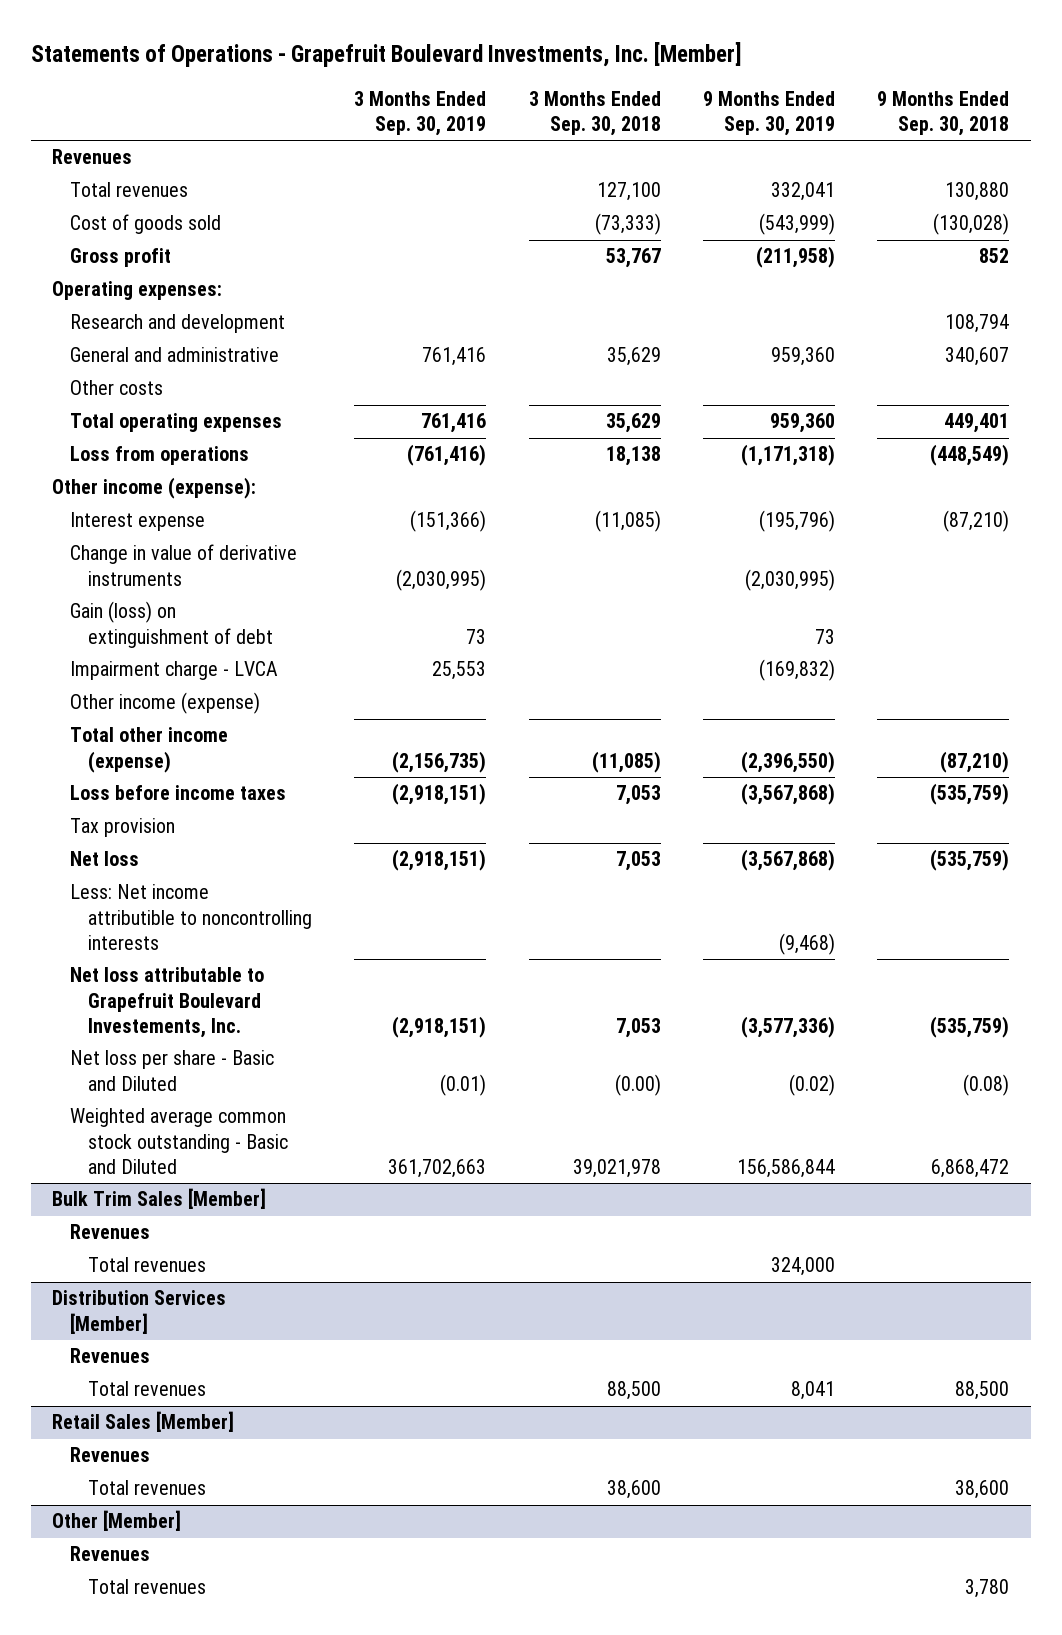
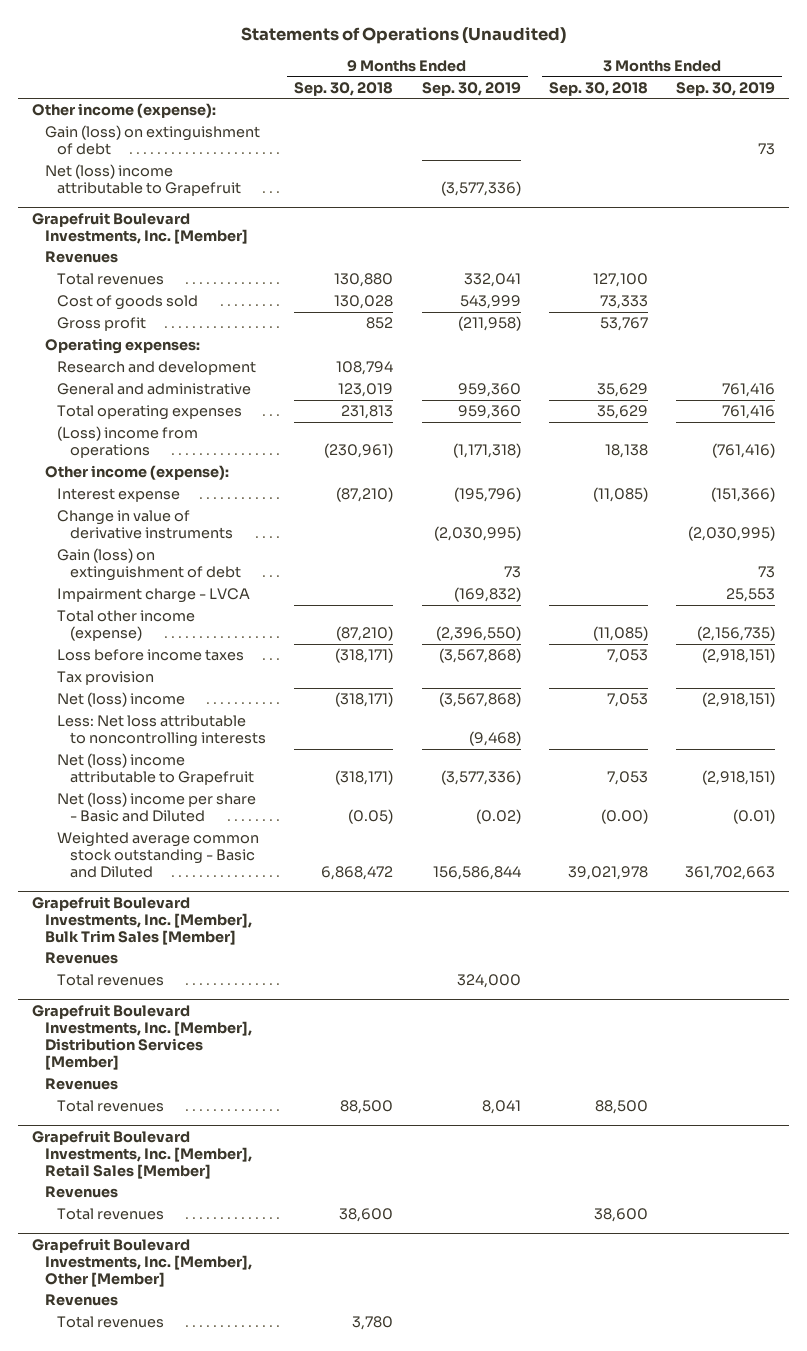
- Statements of Operations - Grapefruit Boulevard Investments, Inc. [Member]
+ Statements of Operations (Unaudited)
- | 3 Months Ended Sep. 30, 2019 | 3 Months Ended Sep. 30, 2018 | 9 Months Ended Sep. 30, 2019 | 9 Months Ended Sep. 30, 2018
+ | 9 Months Ended Sep. 30, 2018 | 9 Months Ended Sep. 30, 2019 | 3 Months Ended Sep. 30, 2018 | 3 Months Ended Sep. 30, 2019
+ Other income (expense):
+ Gain (loss) on extinguishment of debt | | | | 73
+ Net (loss) income attributable to Grapefruit | | (3,577,336) | |
+ Grapefruit Boulevard Investments, Inc. [Member]
- Cost of goods sold | | (73,333) | (543,999) | (130,028)
+ Cost of goods sold | 130,028 | 543,999 | 73,333 |
- General and administrative | 761,416 | 35,629 | 959,360 | 340,607
- Other costs
- Total operating expenses | 761,416 | 35,629 | 959,360 | 449,401
- Loss from operations | (761,416) | 18,138 | (1,171,318) | (448,549)
+ General and administrative | 123,019 | 959,360 | 35,629 | 761,416
+ Total operating expenses | 231,813 | 959,360 | 35,629 | 761,416
+ (Loss) income from operations | (230,961) | (1,171,318) | 18,138 | (761,416)
- Other income (expense)
- Loss before income taxes | (2,918,151) | 7,053 | (3,567,868) | (535,759)
+ Loss before income taxes | (318,171) | (3,567,868) | 7,053 | (2,918,151)
- Net loss | (2,918,151) | 7,053 | (3,567,868) | (535,759)
- Less: Net income attributible to noncontrolling interests | | | (9,468) |
- Net loss attributable to Grapefruit Boulevard Investements, Inc. | (2,918,151) | 7,053 | (3,577,336) | (535,759)
- Net loss per share - Basic and Diluted | (0.01) | (0.00) | (0.02) | (0.08)
+ Net (loss) income | (318,171) | (3,567,868) | 7,053 | (2,918,151)
+ Less: Net loss attributable to noncontrolling interests | | (9,468) | |
+ Net (loss) income attributable to Grapefruit | (318,171) | (3,577,336) | 7,053 | (2,918,151)
+ Net (loss) income per share - Basic and Diluted | (0.05) | (0.02) | (0.00) | (0.01)
- Bulk Trim Sales [Member]
+ Grapefruit Boulevard Investments, Inc. [Member], Bulk Trim Sales [Member]
- Distribution Services [Member]
+ Grapefruit Boulevard Investments, Inc. [Member], Distribution Services [Member]
- Retail Sales [Member]
+ Grapefruit Boulevard Investments, Inc. [Member], Retail Sales [Member]
- Other [Member]
+ Grapefruit Boulevard Investments, Inc. [Member], Other [Member]

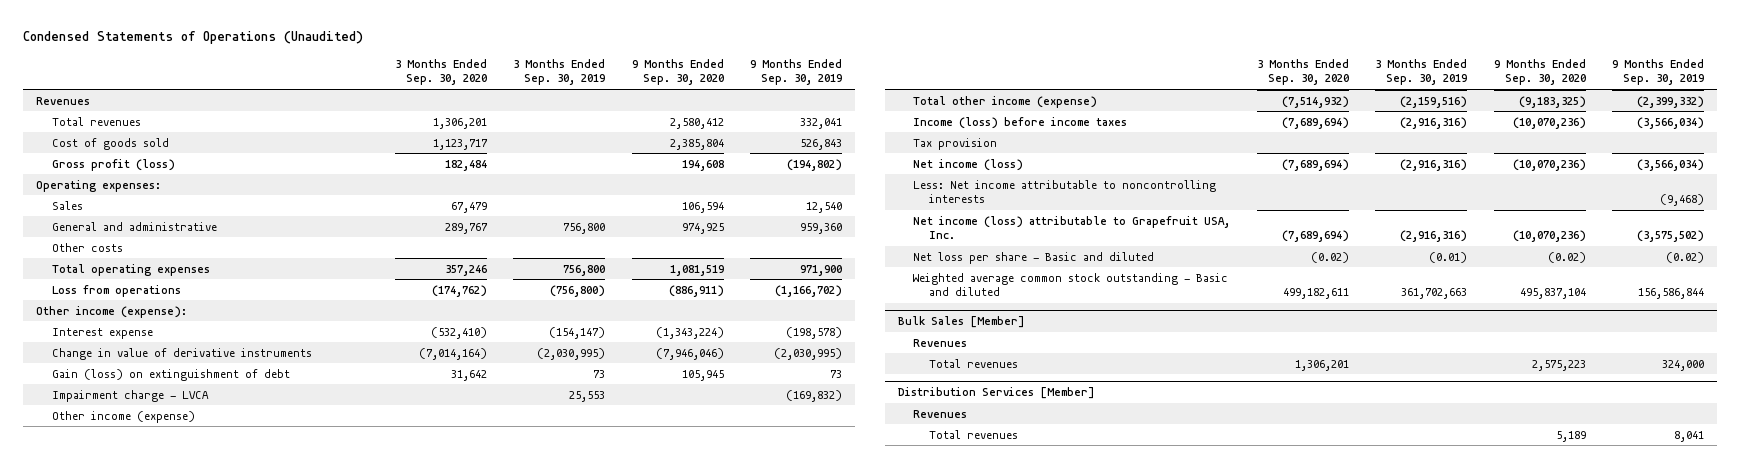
- Statements of Operations (Unaudited)
+ Condensed Statements of Operations (Unaudited)
- | 9 Months Ended Sep. 30, 2018 | 9 Months Ended Sep. 30, 2019 | 3 Months Ended Sep. 30, 2018 | 3 Months Ended Sep. 30, 2019
+ | 3 Months Ended Sep. 30, 2020 | 3 Months Ended Sep. 30, 2019 | 9 Months Ended Sep. 30, 2020 | 9 Months Ended Sep. 30, 2019
- Other income (expense):
- Gain (loss) on extinguishment of debt | | | | 73
- Net (loss) income attributable to Grapefruit | | (3,577,336) | |
- Grapefruit Boulevard Investments, Inc. [Member]
- Cost of goods sold | 130,028 | 543,999 | 73,333 |
- Gross profit | 852 | (211,958) | 53,767 |
+ Cost of goods sold | 1,123,717 | | 2,385,804 | 526,843
+ Gross profit (loss) | 182,484 | | 194,608 | (194,802)
- Research and development | 108,794 | | |
- General and administrative | 123,019 | 959,360 | 35,629 | 761,416
- Total operating expenses | 231,813 | 959,360 | 35,629 | 761,416
- (Loss) income from operations | (230,961) | (1,171,318) | 18,138 | (761,416)
+ Sales | 67,479 | | 106,594 | 12,540
+ General and administrative | 289,767 | 756,800 | 974,925 | 959,360
+ Other costs
+ Total operating expenses | 357,246 | 756,800 | 1,081,519 | 971,900
+ Loss from operations | (174,762) | (756,800) | (886,911) | (1,166,702)
- Interest expense | (87,210) | (195,796) | (11,085) | (151,366)
+ Interest expense | (532,410) | (154,147) | (1,343,224) | (198,578)
- Total other income (expense) | (87,210) | (2,396,550) | (11,085) | (2,156,735)
- Loss before income taxes | (318,171) | (3,567,868) | 7,053 | (2,918,151)
+ Other income (expense)
+ Total other income (expense) | (7,514,932) | (2,159,516) | (9,183,325) | (2,399,332)
+ Income (loss) before income taxes | (7,689,694) | (2,916,316) | (10,070,236) | (3,566,034)
- Net (loss) income | (318,171) | (3,567,868) | 7,053 | (2,918,151)
- Less: Net loss attributable to noncontrolling interests | | (9,468) | |
- Net (loss) income attributable to Grapefruit | (318,171) | (3,577,336) | 7,053 | (2,918,151)
- Net (loss) income per share - Basic and Diluted | (0.05) | (0.02) | (0.00) | (0.01)
- Weighted average common stock outstanding - Basic and Diluted | 6,868,472 | 156,586,844 | 39,021,978 | 361,702,663
- Grapefruit Boulevard Investments, Inc. [Member], Bulk Trim Sales [Member]
+ Net income (loss) | (7,689,694) | (2,916,316) | (10,070,236) | (3,566,034)
+ Less: Net income attributable to noncontrolling interests | | | | (9,468)
+ Net income (loss) attributable to Grapefruit USA, Inc. | (7,689,694) | (2,916,316) | (10,070,236) | (3,575,502)
+ Net loss per share - Basic and diluted | (0.02) | (0.01) | (0.02) | (0.02)
+ Weighted average common stock outstanding - Basic and diluted | 499,182,611 | 361,702,663 | 495,837,104 | 156,586,844
+ Bulk Sales [Member]
- Grapefruit Boulevard Investments, Inc. [Member], Distribution Services [Member]
+ Distribution Services [Member]
- Grapefruit Boulevard Investments, Inc. [Member], Retail Sales [Member]
- Revenues
- Total revenues | 38,600 | | 38,600 |
- Grapefruit Boulevard Investments, Inc. [Member], Other [Member]
- Revenues
- Total revenues | 3,780 | | |

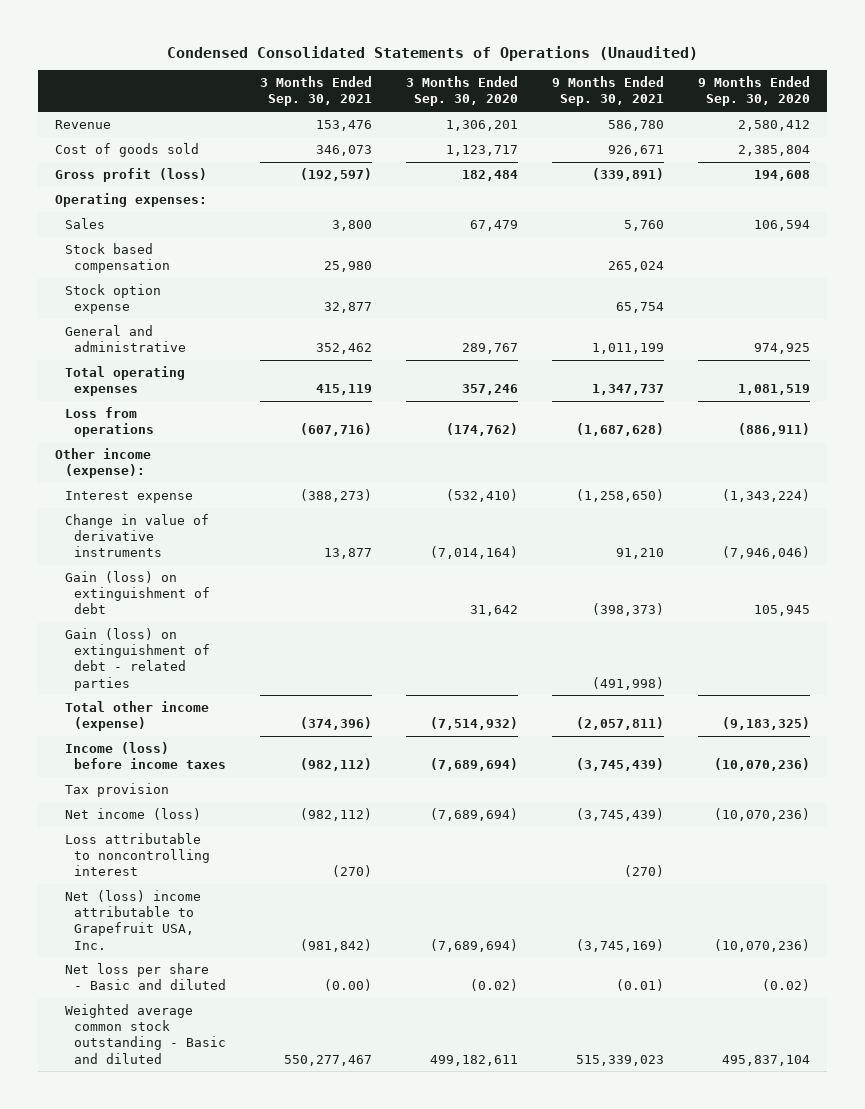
- Condensed Statements of Operations (Unaudited)
+ Condensed Consolidated Statements of Operations (Unaudited)
- | 3 Months Ended Sep. 30, 2020 | 3 Months Ended Sep. 30, 2019 | 9 Months Ended Sep. 30, 2020 | 9 Months Ended Sep. 30, 2019
+ | 3 Months Ended Sep. 30, 2021 | 3 Months Ended Sep. 30, 2020 | 9 Months Ended Sep. 30, 2021 | 9 Months Ended Sep. 30, 2020
- Revenues
- Total revenues | 1,306,201 | | 2,580,412 | 332,041
+ Revenue | 153,476 | 1,306,201 | 586,780 | 2,580,412
+ Stock based compensation | 25,980 | | 265,024 |
+ Stock option expense | 32,877 | | 65,754 |
- Other costs
- Impairment charge - LVCA | | 25,553 | | (169,832)
- Other income (expense)
+ Gain (loss) on extinguishment of debt - related parties | | | (491,998) |
- Less: Net income attributable to noncontrolling interests | | | | (9,468)
- Net income (loss) attributable to Grapefruit USA, Inc. | (7,689,694) | (2,916,316) | (10,070,236) | (3,575,502)
+ Loss attributable to noncontrolling interest | (270) | | (270) |
+ Net (loss) income attributable to Grapefruit USA, Inc. | (981,842) | (7,689,694) | (3,745,169) | (10,070,236)
- Bulk Sales [Member]
- Revenues
- Total revenues | 1,306,201 | | 2,575,223 | 324,000
- Distribution Services [Member]
- Revenues
- Total revenues | | | 5,189 | 8,041

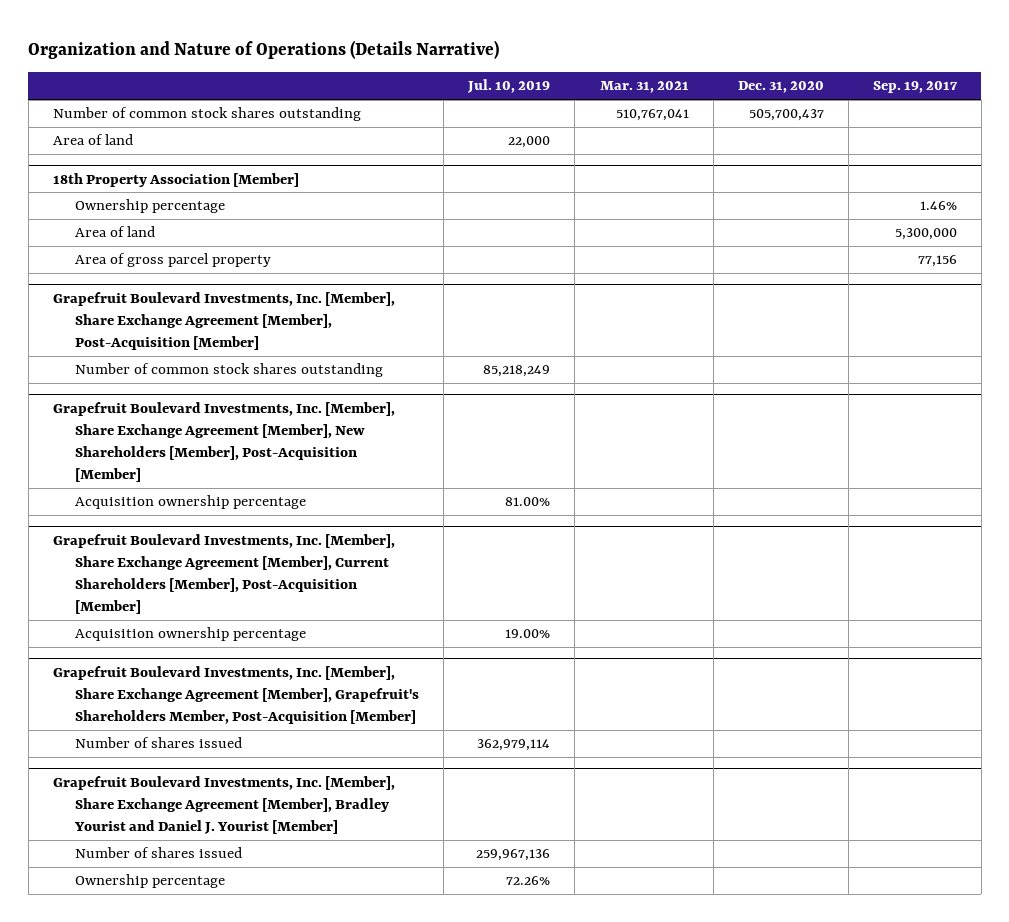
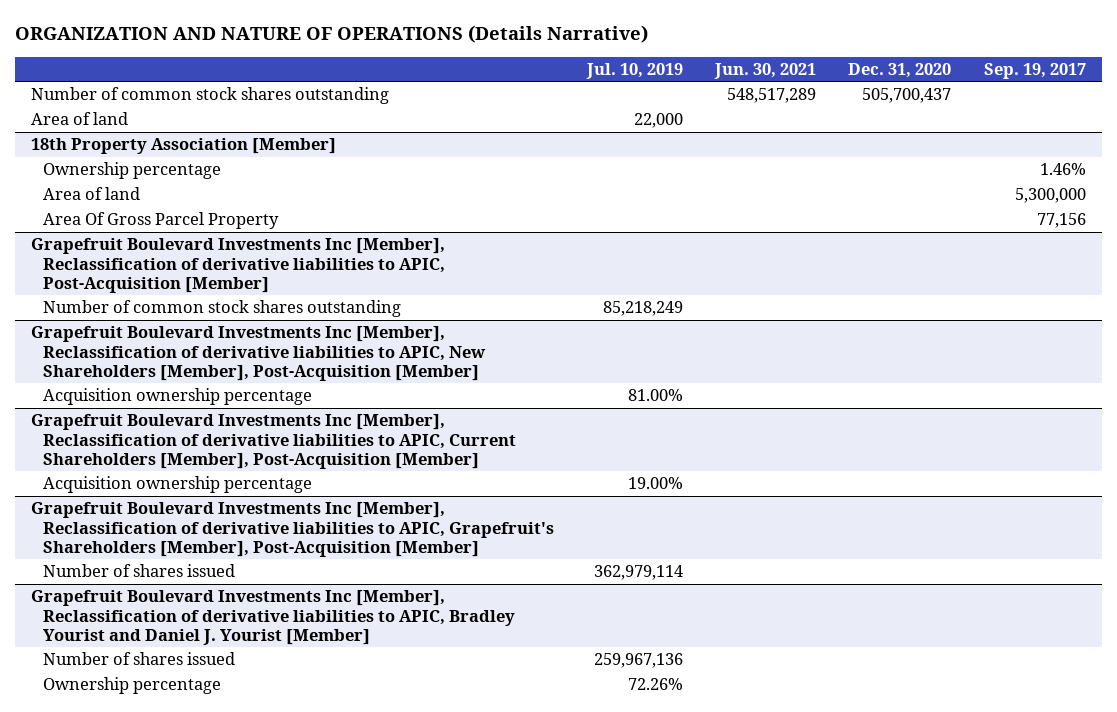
- Organization and Nature of Operations (Details Narrative)
+ ORGANIZATION AND NATURE OF OPERATIONS (Details Narrative)
- | Jul. 10, 2019 | Mar. 31, 2021 | Dec. 31, 2020 | Sep. 19, 2017
+ | Jul. 10, 2019 | Jun. 30, 2021 | Dec. 31, 2020 | Sep. 19, 2017
@ 18th Property Association [Member]
- Area of gross parcel property | | | | 77,156
- Grapefruit Boulevard Investments, Inc. [Member], Share Exchange Agreement [Member], Post-Acquisition [Member]
@ 18th Property Association [Member]
+ Area Of Gross Parcel Property | | | | 77,156
+ Grapefruit Boulevard Investments Inc [Member], Reclassification of derivative liabilities to APIC, Post-Acquisition [Member]
- Grapefruit Boulevard Investments, Inc. [Member], Share Exchange Agreement [Member], New Shareholders [Member], Post-Acquisition [Member]
+ Grapefruit Boulevard Investments Inc [Member], Reclassification of derivative liabilities to APIC, New Shareholders [Member], Post-Acquisition [Member]
- Grapefruit Boulevard Investments, Inc. [Member], Share Exchange Agreement [Member], Current Shareholders [Member], Post-Acquisition [Member]
+ Grapefruit Boulevard Investments Inc [Member], Reclassification of derivative liabilities to APIC, Current Shareholders [Member], Post-Acquisition [Member]
- Grapefruit Boulevard Investments, Inc. [Member], Share Exchange Agreement [Member], Grapefruit's Shareholders Member, Post-Acquisition [Member]
+ Grapefruit Boulevard Investments Inc [Member], Reclassification of derivative liabilities to APIC, Grapefruit's Shareholders [Member], Post-Acquisition [Member]
- Grapefruit Boulevard Investments, Inc. [Member], Share Exchange Agreement [Member], Bradley Yourist and Daniel J. Yourist [Member]
+ Grapefruit Boulevard Investments Inc [Member], Reclassification of derivative liabilities to APIC, Bradley Yourist and Daniel J. Yourist [Member]

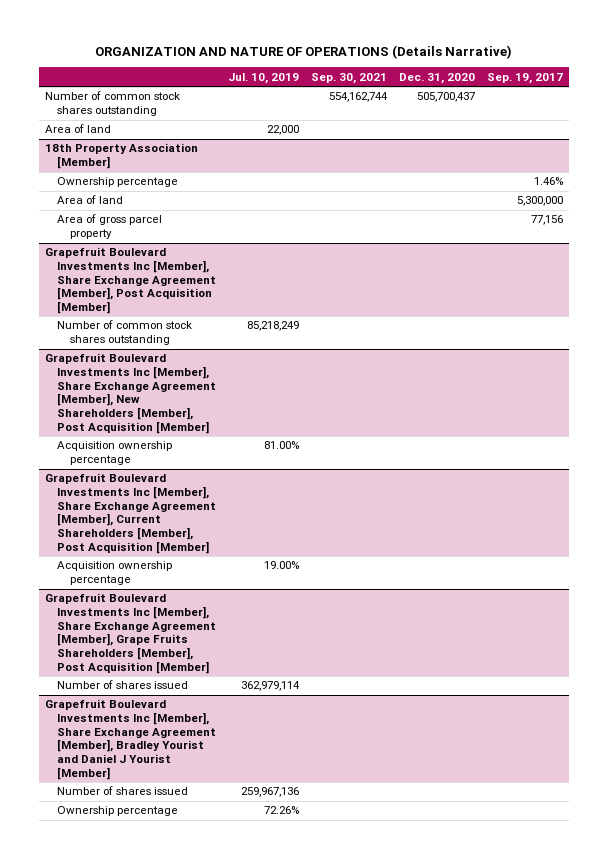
- | Jul. 10, 2019 | Jun. 30, 2021 | Dec. 31, 2020 | Sep. 19, 2017
+ | Jul. 10, 2019 | Sep. 30, 2021 | Dec. 31, 2020 | Sep. 19, 2017
@ 18th Property Association [Member]
- Area Of Gross Parcel Property | | | | 77,156
- Grapefruit Boulevard Investments Inc [Member], Reclassification of derivative liabilities to APIC, Post-Acquisition [Member]
@ 18th Property Association [Member]
+ Area of gross parcel property | | | | 77,156
+ Grapefruit Boulevard Investments Inc [Member], Share Exchange Agreement [Member], Post Acquisition [Member]
- Grapefruit Boulevard Investments Inc [Member], Reclassification of derivative liabilities to APIC, New Shareholders [Member], Post-Acquisition [Member]
+ Grapefruit Boulevard Investments Inc [Member], Share Exchange Agreement [Member], New Shareholders [Member], Post Acquisition [Member]
- Grapefruit Boulevard Investments Inc [Member], Reclassification of derivative liabilities to APIC, Current Shareholders [Member], Post-Acquisition [Member]
+ Grapefruit Boulevard Investments Inc [Member], Share Exchange Agreement [Member], Current Shareholders [Member], Post Acquisition [Member]
- Grapefruit Boulevard Investments Inc [Member], Reclassification of derivative liabilities to APIC, Grapefruit's Shareholders [Member], Post-Acquisition [Member]
+ Grapefruit Boulevard Investments Inc [Member], Share Exchange Agreement [Member], Grape Fruits Shareholders [Member], Post Acquisition [Member]
- Grapefruit Boulevard Investments Inc [Member], Reclassification of derivative liabilities to APIC, Bradley Yourist and Daniel J. Yourist [Member]
+ Grapefruit Boulevard Investments Inc [Member], Share Exchange Agreement [Member], Bradley Yourist and Daniel J Yourist [Member]

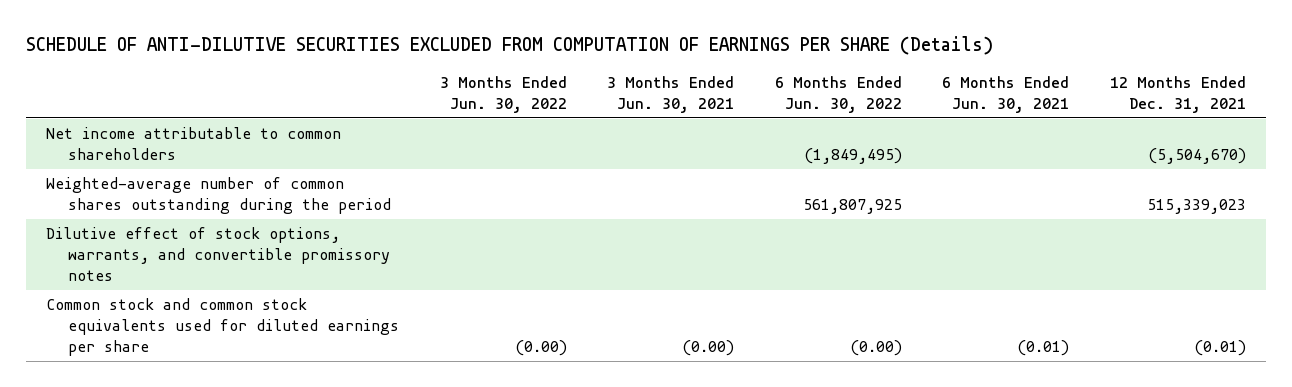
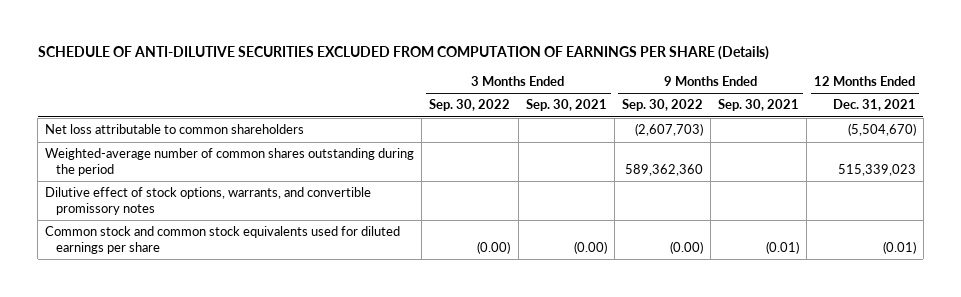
- | 3 Months Ended Jun. 30, 2022 | 3 Months Ended Jun. 30, 2021 | 6 Months Ended Jun. 30, 2022 | 6 Months Ended Jun. 30, 2021 | 12 Months Ended Dec. 31, 2021
+ | 3 Months Ended Sep. 30, 2022 | 3 Months Ended Sep. 30, 2021 | 9 Months Ended Sep. 30, 2022 | 9 Months Ended Sep. 30, 2021 | 12 Months Ended Dec. 31, 2021
- Net income attributable to common shareholders | | | (1,849,495) | | (5,504,670)
+ Net loss attributable to common shareholders | | | (2,607,703) | | (5,504,670)

